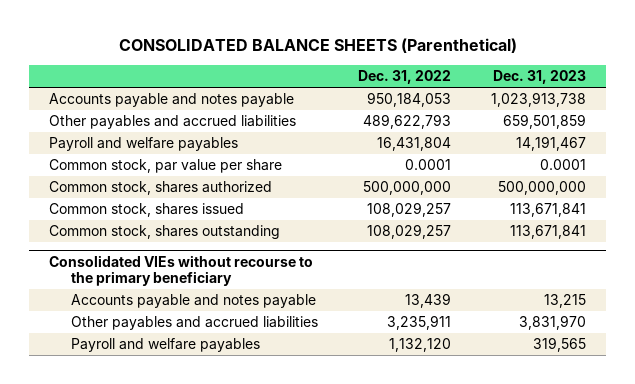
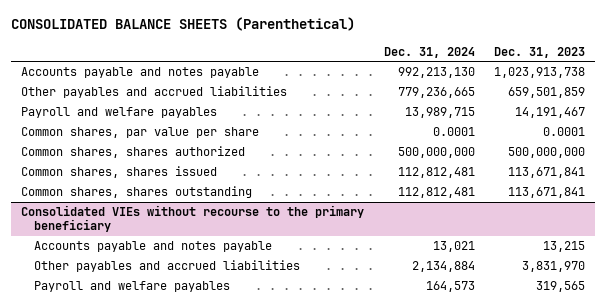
- | Dec. 31, 2022 | Dec. 31, 2023
+ | Dec. 31, 2024 | Dec. 31, 2023
- Common stock, par value per share | 0.0001 | 0.0001
- Common stock, shares authorized | 500,000,000 | 500,000,000
- Common stock, shares issued | 108,029,257 | 113,671,841
- Common stock, shares outstanding | 108,029,257 | 113,671,841
+ Common shares, par value per share | 0.0001 | 0.0001
+ Common shares, shares authorized | 500,000,000 | 500,000,000
+ Common shares, shares issued | 112,812,481 | 113,671,841
+ Common shares, shares outstanding | 112,812,481 | 113,671,841

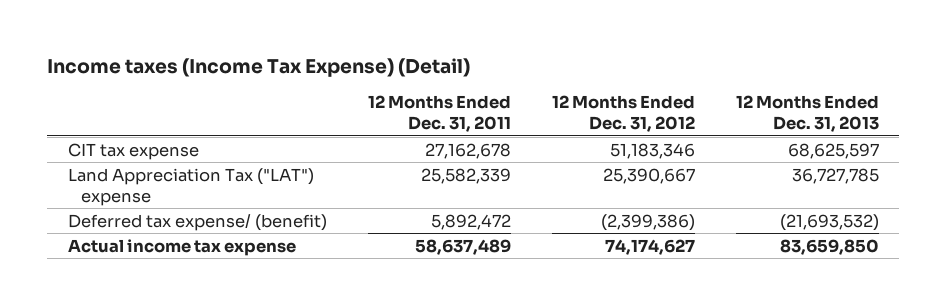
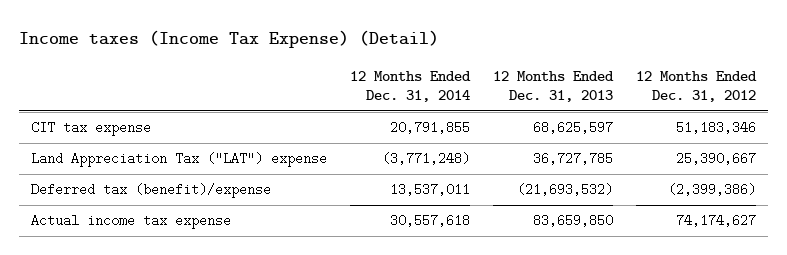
- | 12 Months Ended Dec. 31, 2011 | 12 Months Ended Dec. 31, 2012 | 12 Months Ended Dec. 31, 2013
+ | 12 Months Ended Dec. 31, 2014 | 12 Months Ended Dec. 31, 2013 | 12 Months Ended Dec. 31, 2012
- Deferred tax expense/ (benefit) | 5,892,472 | (2,399,386) | (21,693,532)
+ Deferred tax (benefit)/expense | 13,537,011 | (21,693,532) | (2,399,386)

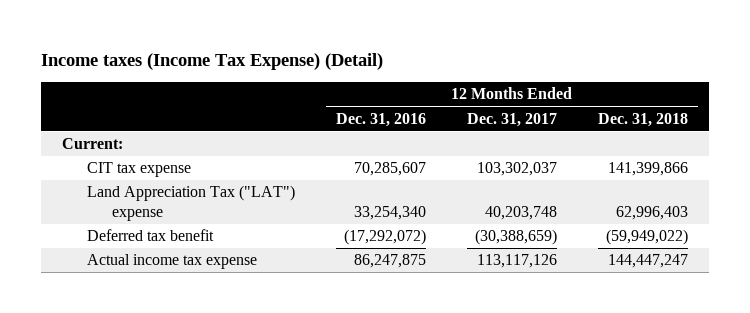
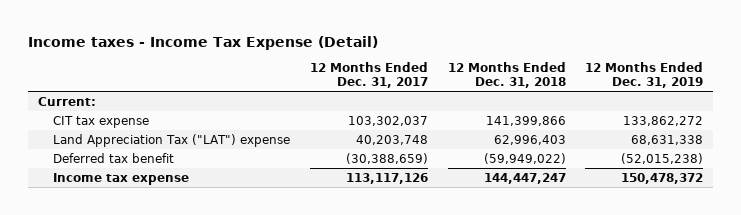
- Income taxes (Income Tax Expense) (Detail)
+ Income taxes - Income Tax Expense (Detail)
- | 12 Months Ended Dec. 31, 2016 | 12 Months Ended Dec. 31, 2017 | 12 Months Ended Dec. 31, 2018
+ | 12 Months Ended Dec. 31, 2017 | 12 Months Ended Dec. 31, 2018 | 12 Months Ended Dec. 31, 2019
- Actual income tax expense | 86,247,875 | 113,117,126 | 144,447,247
+ Income tax expense | 113,117,126 | 144,447,247 | 150,478,372

